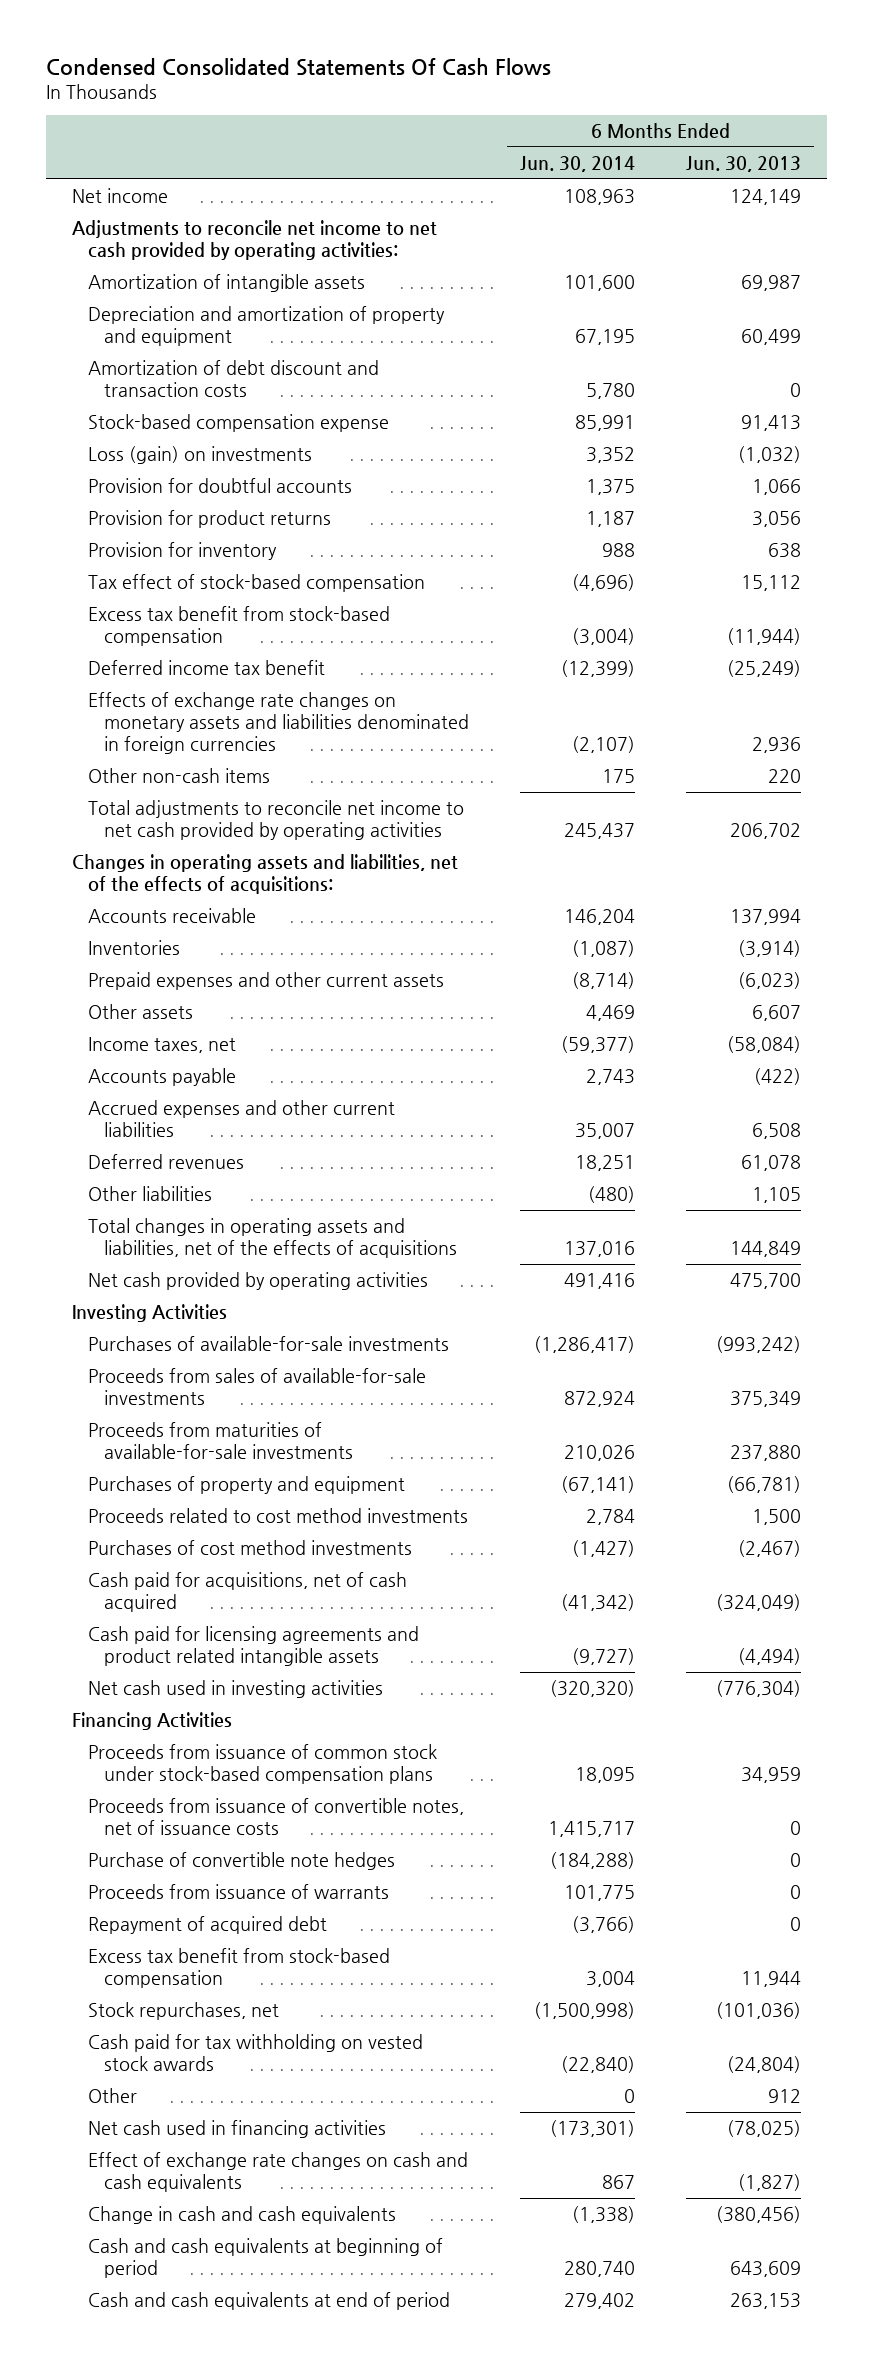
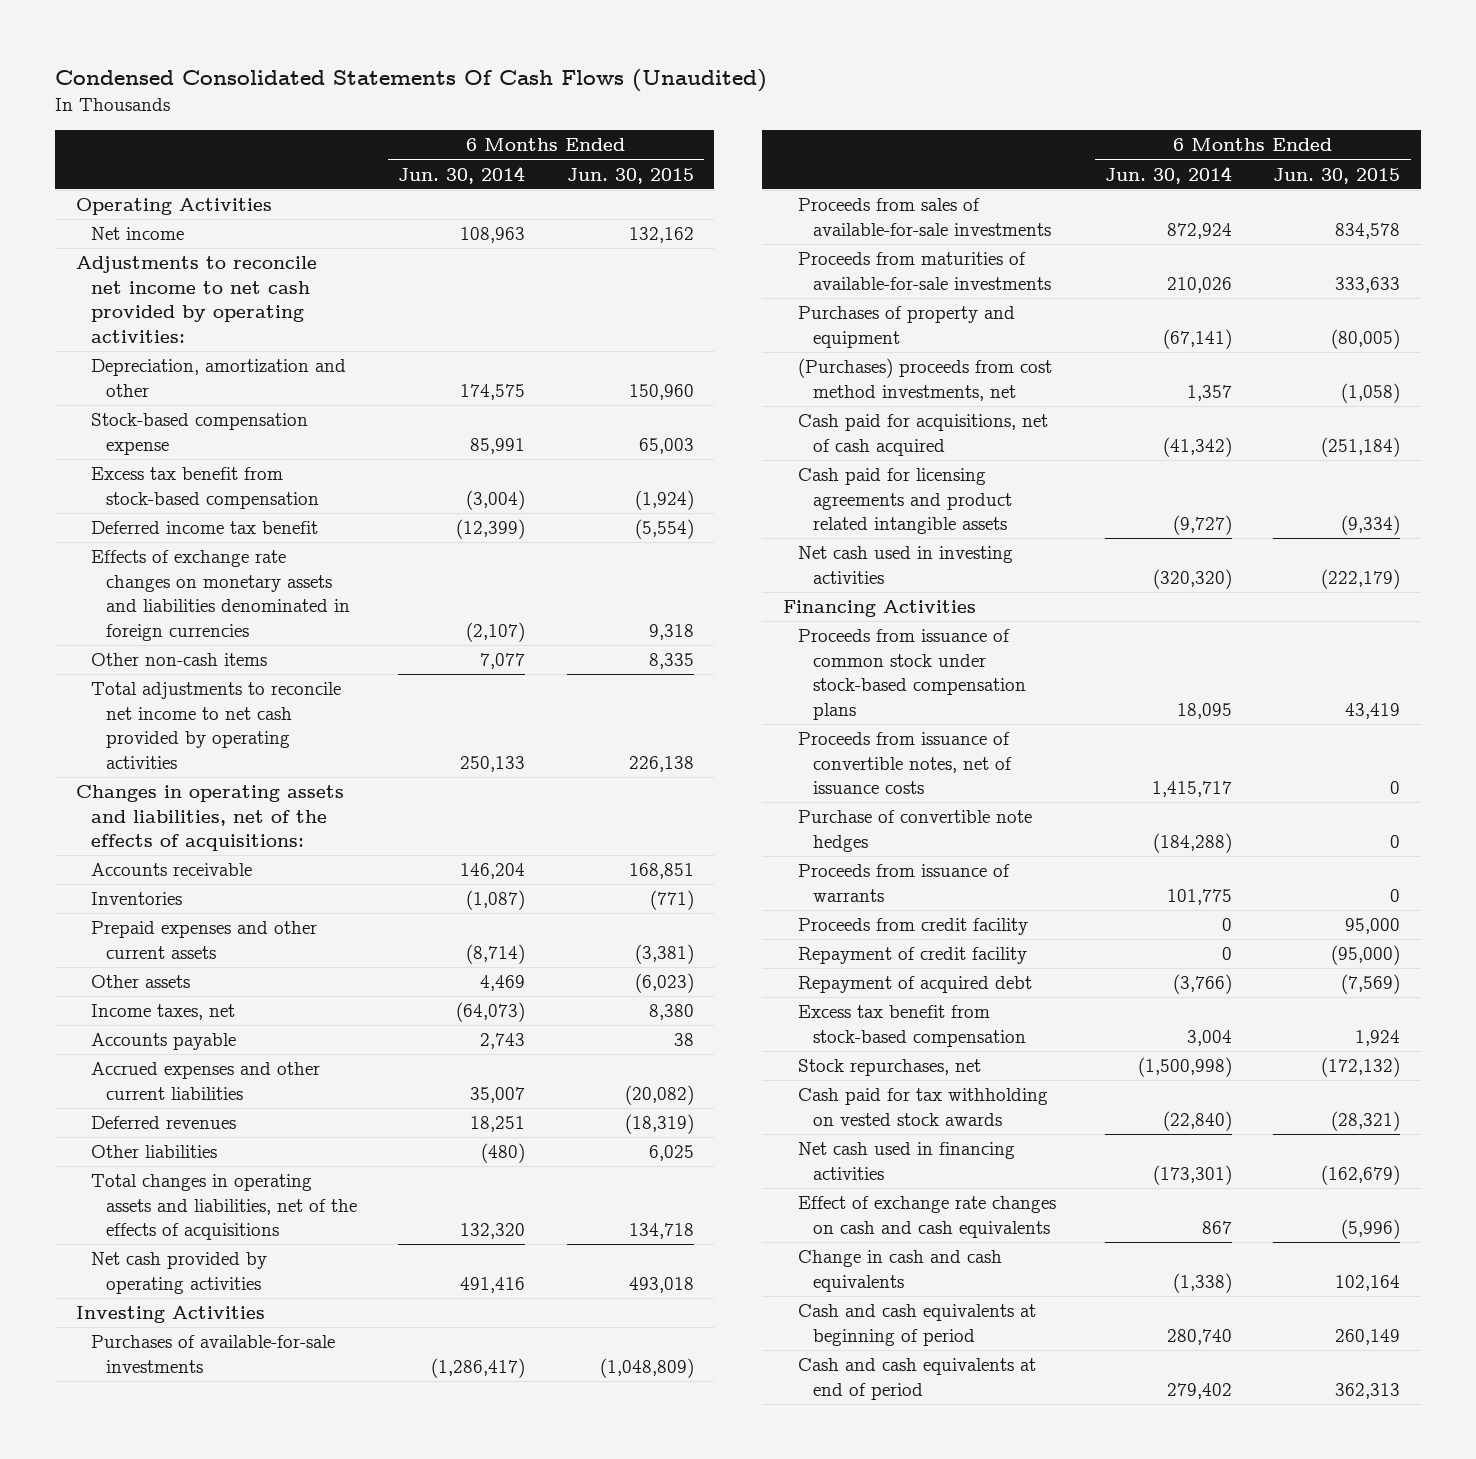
- Condensed Consolidated Statements Of Cash Flows
+ Condensed Consolidated Statements Of Cash Flows (Unaudited)
- | 6 Months Ended Jun. 30, 2014 | 6 Months Ended Jun. 30, 2013
+ | 6 Months Ended Jun. 30, 2014 | 6 Months Ended Jun. 30, 2015
+ Operating Activities
- Amortization of intangible assets | 101,600 | 69,987
- Depreciation and amortization of property and equipment | 67,195 | 60,499
- Amortization of debt discount and transaction costs | 5,780 | 0
+ Depreciation, amortization and other | 174,575 | 150,960
- Loss (gain) on investments | 3,352 | (1,032)
- Provision for doubtful accounts | 1,375 | 1,066
- Provision for product returns | 1,187 | 3,056
- Provision for inventory | 988 | 638
- Tax effect of stock-based compensation | (4,696) | 15,112
- Other non-cash items | 175 | 220
- Total adjustments to reconcile net income to net cash provided by operating activities | 245,437 | 206,702
+ Other non-cash items | 7,077 | 8,335
+ Total adjustments to reconcile net income to net cash provided by operating activities | 250,133 | 226,138
- Income taxes, net | (59,377) | (58,084)
+ Income taxes, net | (64,073) | 8,380
- Total changes in operating assets and liabilities, net of the effects of acquisitions | 137,016 | 144,849
+ Total changes in operating assets and liabilities, net of the effects of acquisitions | 132,320 | 134,718
- Proceeds related to cost method investments | 2,784 | 1,500
- Purchases of cost method investments | (1,427) | (2,467)
+ (Purchases) proceeds from cost method investments, net | 1,357 | (1,058)
+ Proceeds from credit facility | 0 | 95,000
+ Repayment of credit facility | 0 | (95,000)
- Other | 0 | 912

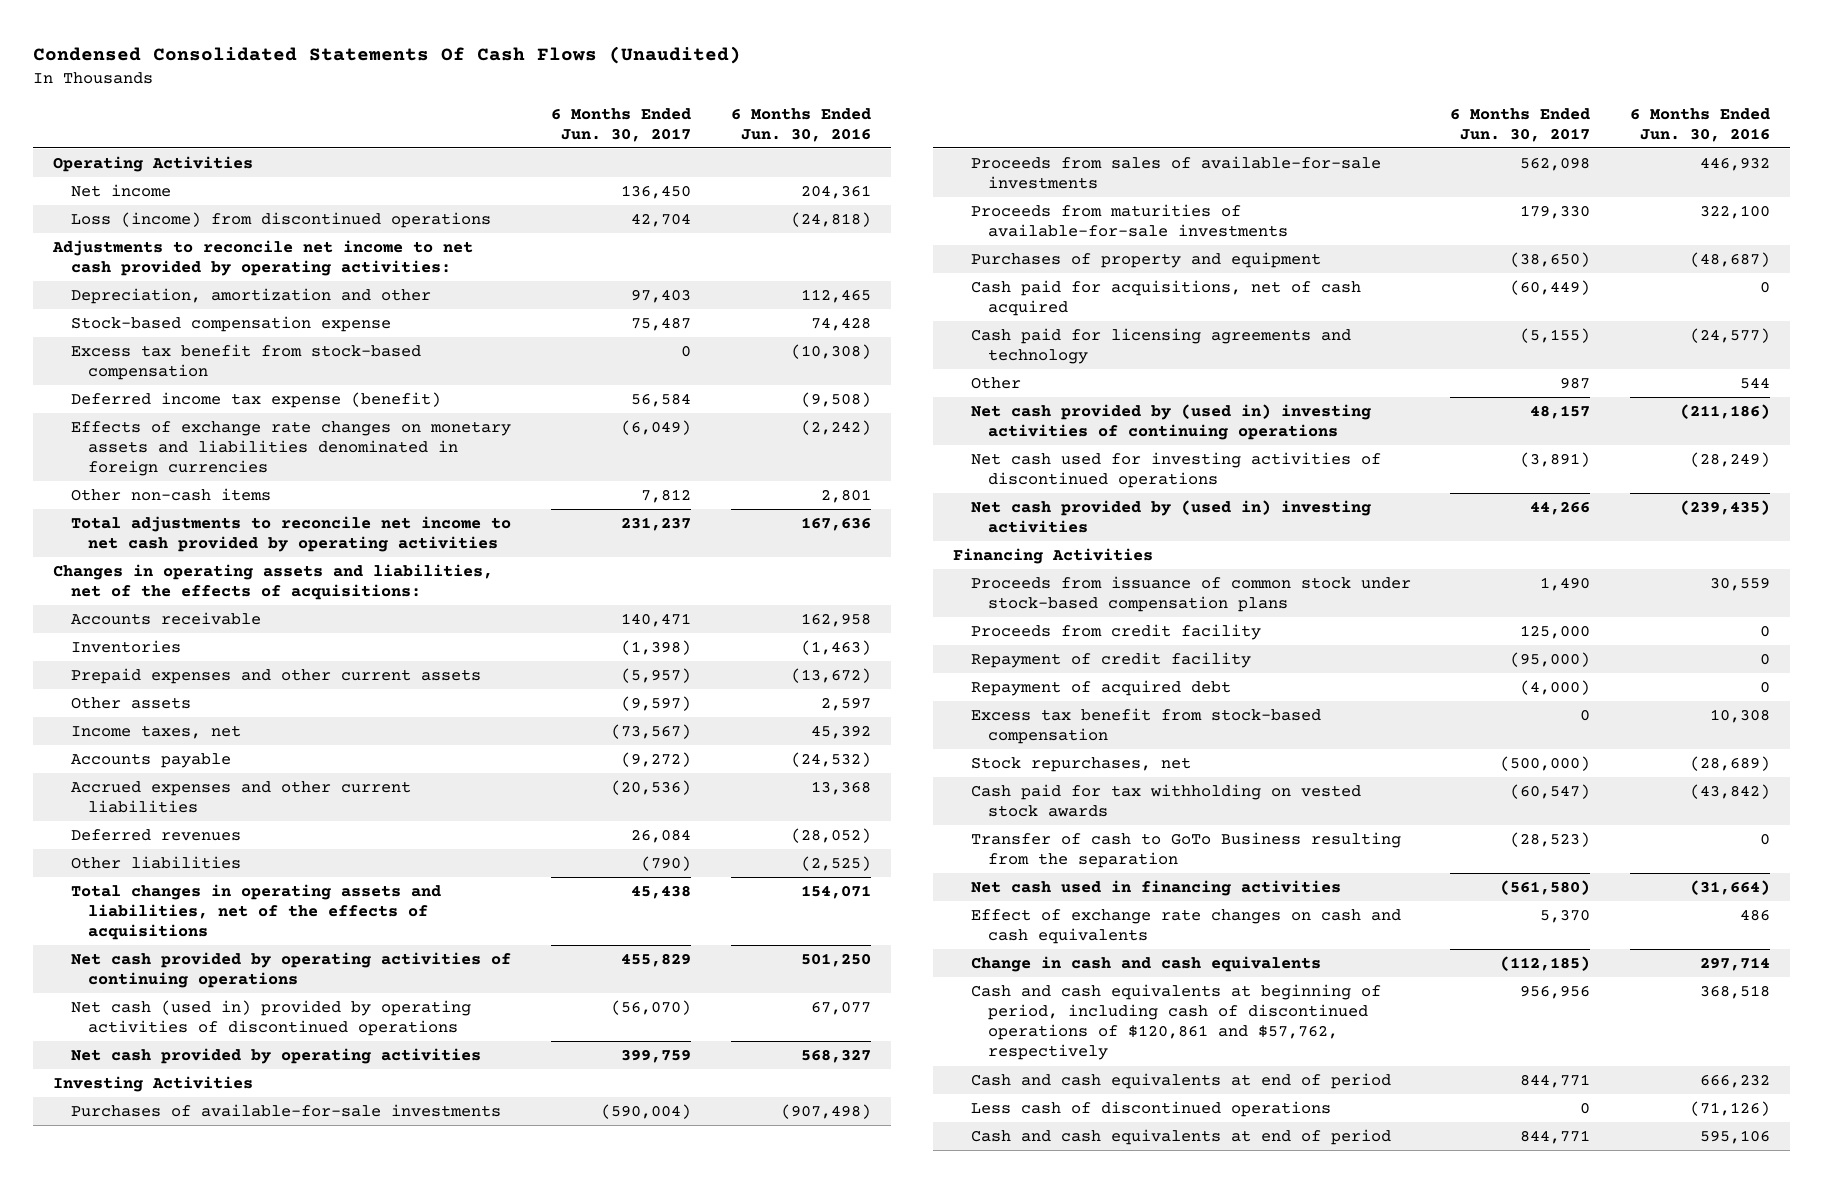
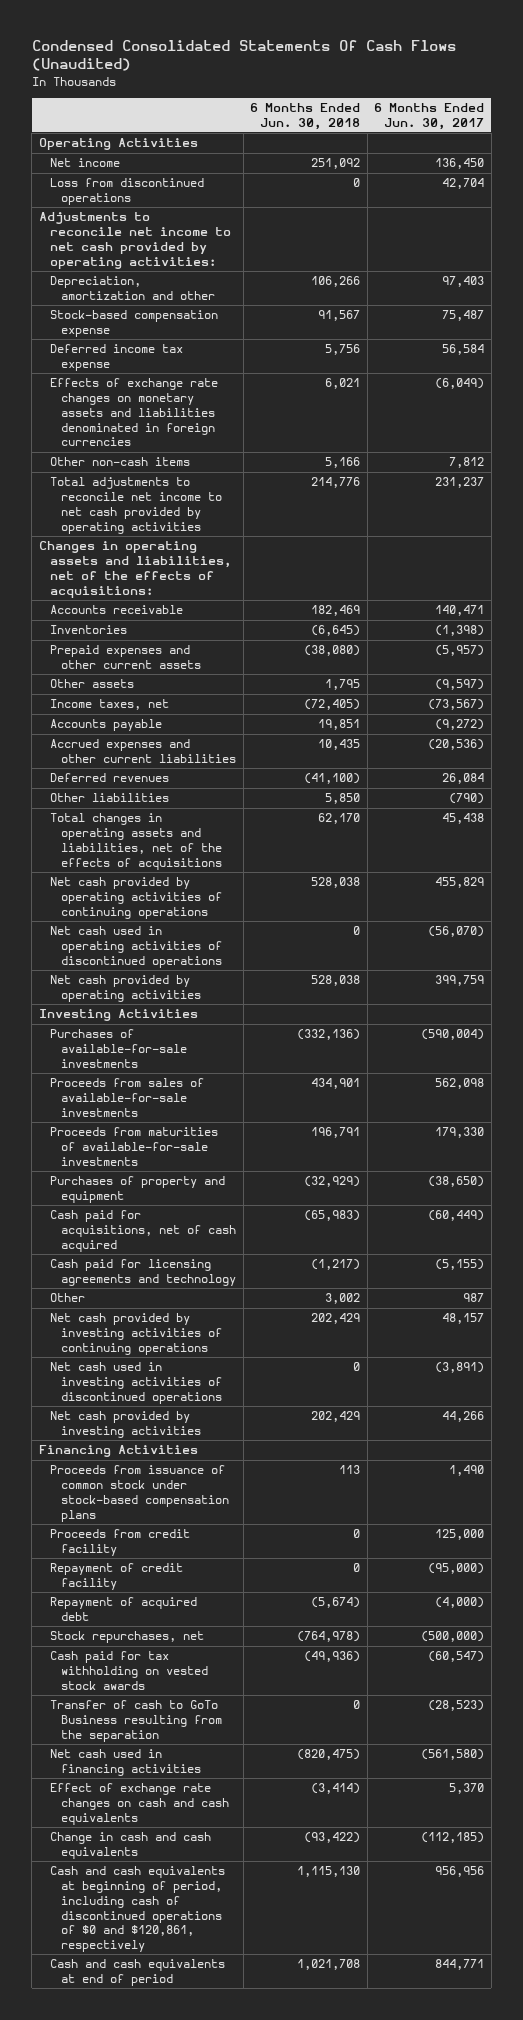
- | 6 Months Ended Jun. 30, 2017 | 6 Months Ended Jun. 30, 2016
+ | 6 Months Ended Jun. 30, 2018 | 6 Months Ended Jun. 30, 2017
- Loss (income) from discontinued operations | 42,704 | (24,818)
+ Loss from discontinued operations | 0 | 42,704
- Excess tax benefit from stock-based compensation | 0 | (10,308)
- Deferred income tax expense (benefit) | 56,584 | (9,508)
+ Deferred income tax expense | 5,756 | 56,584
- Net cash (used in) provided by operating activities of discontinued operations | (56,070) | 67,077
+ Net cash used in operating activities of discontinued operations | 0 | (56,070)
- Net cash provided by (used in) investing activities of continuing operations | 48,157 | (211,186)
- Net cash used for investing activities of discontinued operations | (3,891) | (28,249)
- Net cash provided by (used in) investing activities | 44,266 | (239,435)
+ Net cash provided by investing activities of continuing operations | 202,429 | 48,157
+ Net cash used in investing activities of discontinued operations | 0 | (3,891)
+ Net cash provided by investing activities | 202,429 | 44,266
- Excess tax benefit from stock-based compensation | 0 | 10,308
- Cash and cash equivalents at beginning of period, including cash of discontinued operations of $120,861 and $57,762, respectively | 956,956 | 368,518
- Cash and cash equivalents at end of period | 844,771 | 666,232
- Less cash of discontinued operations | 0 | (71,126)
+ Cash and cash equivalents at beginning of period, including cash of discontinued operations of $0 and $120,861, respectively | 1,115,130 | 956,956

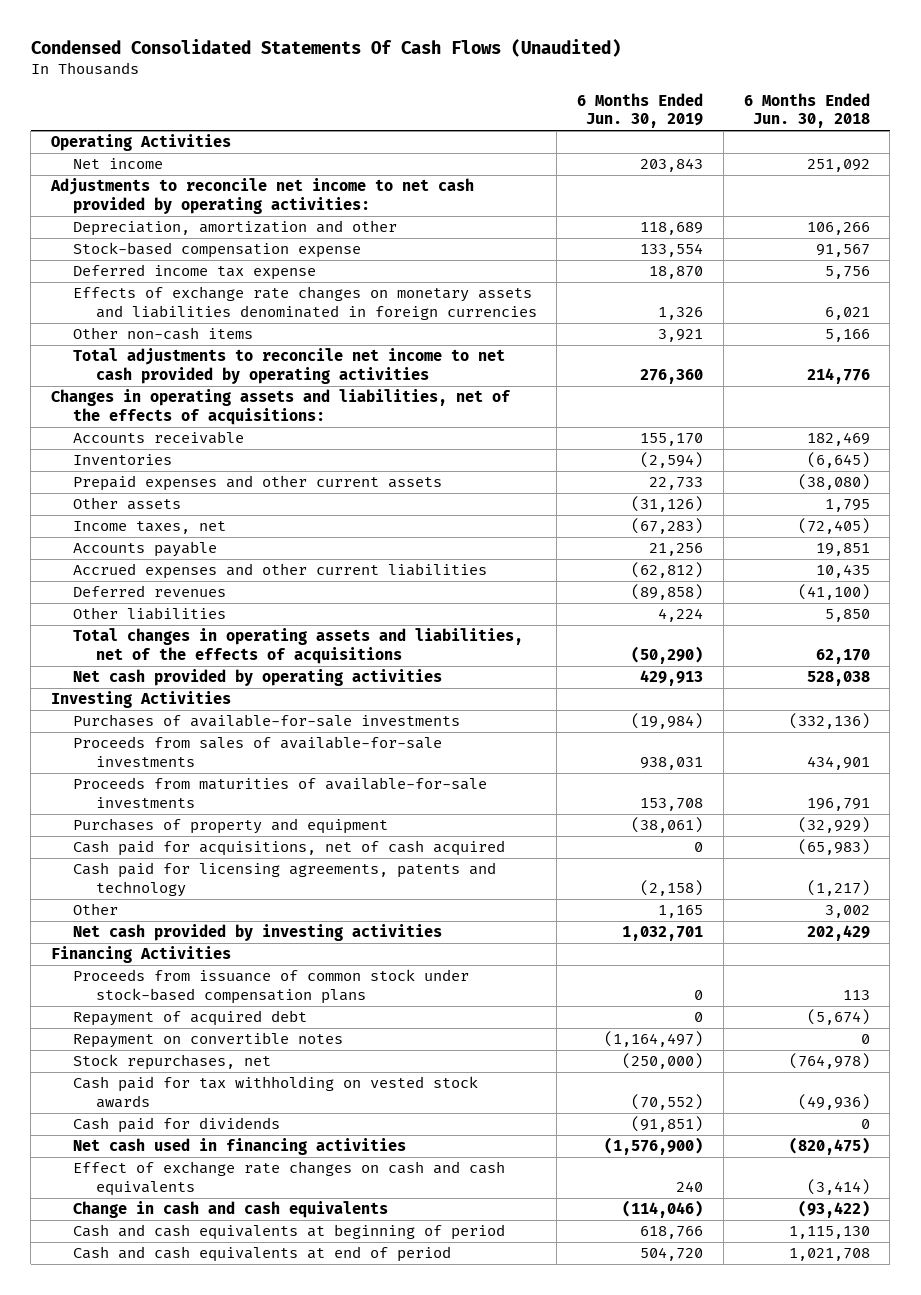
- | 6 Months Ended Jun. 30, 2018 | 6 Months Ended Jun. 30, 2017
+ | 6 Months Ended Jun. 30, 2019 | 6 Months Ended Jun. 30, 2018
- Loss from discontinued operations | 0 | 42,704
- Net cash provided by operating activities of continuing operations | 528,038 | 455,829
- Net cash used in operating activities of discontinued operations | 0 | (56,070)
- Cash paid for licensing agreements and technology | (1,217) | (5,155)
+ Cash paid for licensing agreements, patents and technology | (2,158) | (1,217)
- Net cash provided by investing activities of continuing operations | 202,429 | 48,157
- Net cash used in investing activities of discontinued operations | 0 | (3,891)
- Proceeds from credit facility | 0 | 125,000
- Repayment of credit facility | 0 | (95,000)
+ Repayment on convertible notes | (1,164,497) | 0
- Transfer of cash to GoTo Business resulting from the separation | 0 | (28,523)
+ Cash paid for dividends | (91,851) | 0
- Cash and cash equivalents at beginning of period, including cash of discontinued operations of $0 and $120,861, respectively | 1,115,130 | 956,956
+ Cash and cash equivalents at beginning of period | 618,766 | 1,115,130

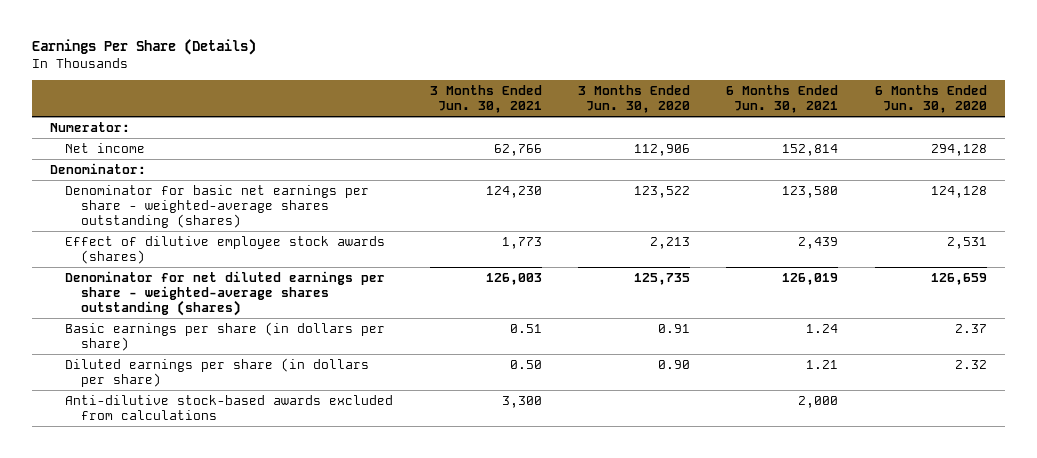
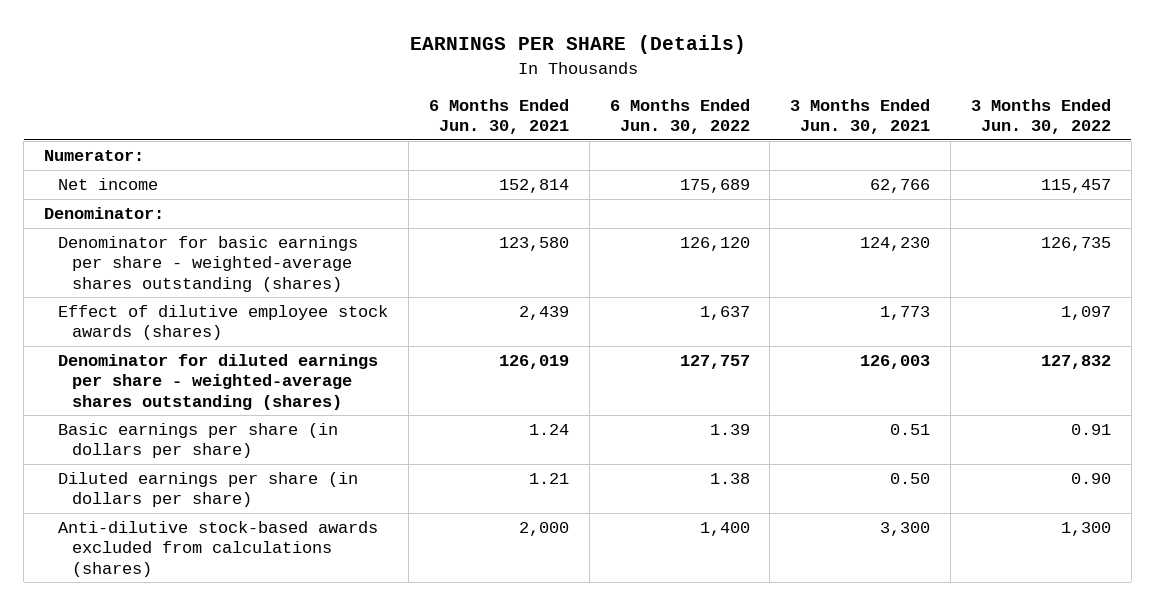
- Earnings Per Share (Details)
+ EARNINGS PER SHARE (Details)
- | 3 Months Ended Jun. 30, 2021 | 3 Months Ended Jun. 30, 2020 | 6 Months Ended Jun. 30, 2021 | 6 Months Ended Jun. 30, 2020
+ | 6 Months Ended Jun. 30, 2021 | 6 Months Ended Jun. 30, 2022 | 3 Months Ended Jun. 30, 2021 | 3 Months Ended Jun. 30, 2022
- Denominator for basic net earnings per share - weighted-average shares outstanding (shares) | 124,230 | 123,522 | 123,580 | 124,128
+ Denominator for basic earnings per share - weighted-average shares outstanding (shares) | 123,580 | 126,120 | 124,230 | 126,735
- Denominator for net diluted earnings per share - weighted-average shares outstanding (shares) | 126,003 | 125,735 | 126,019 | 126,659
+ Denominator for diluted earnings per share - weighted-average shares outstanding (shares) | 126,019 | 127,757 | 126,003 | 127,832
- Anti-dilutive stock-based awards excluded from calculations | 3,300 | | 2,000 |
+ Anti-dilutive stock-based awards excluded from calculations (shares) | 2,000 | 1,400 | 3,300 | 1,300

